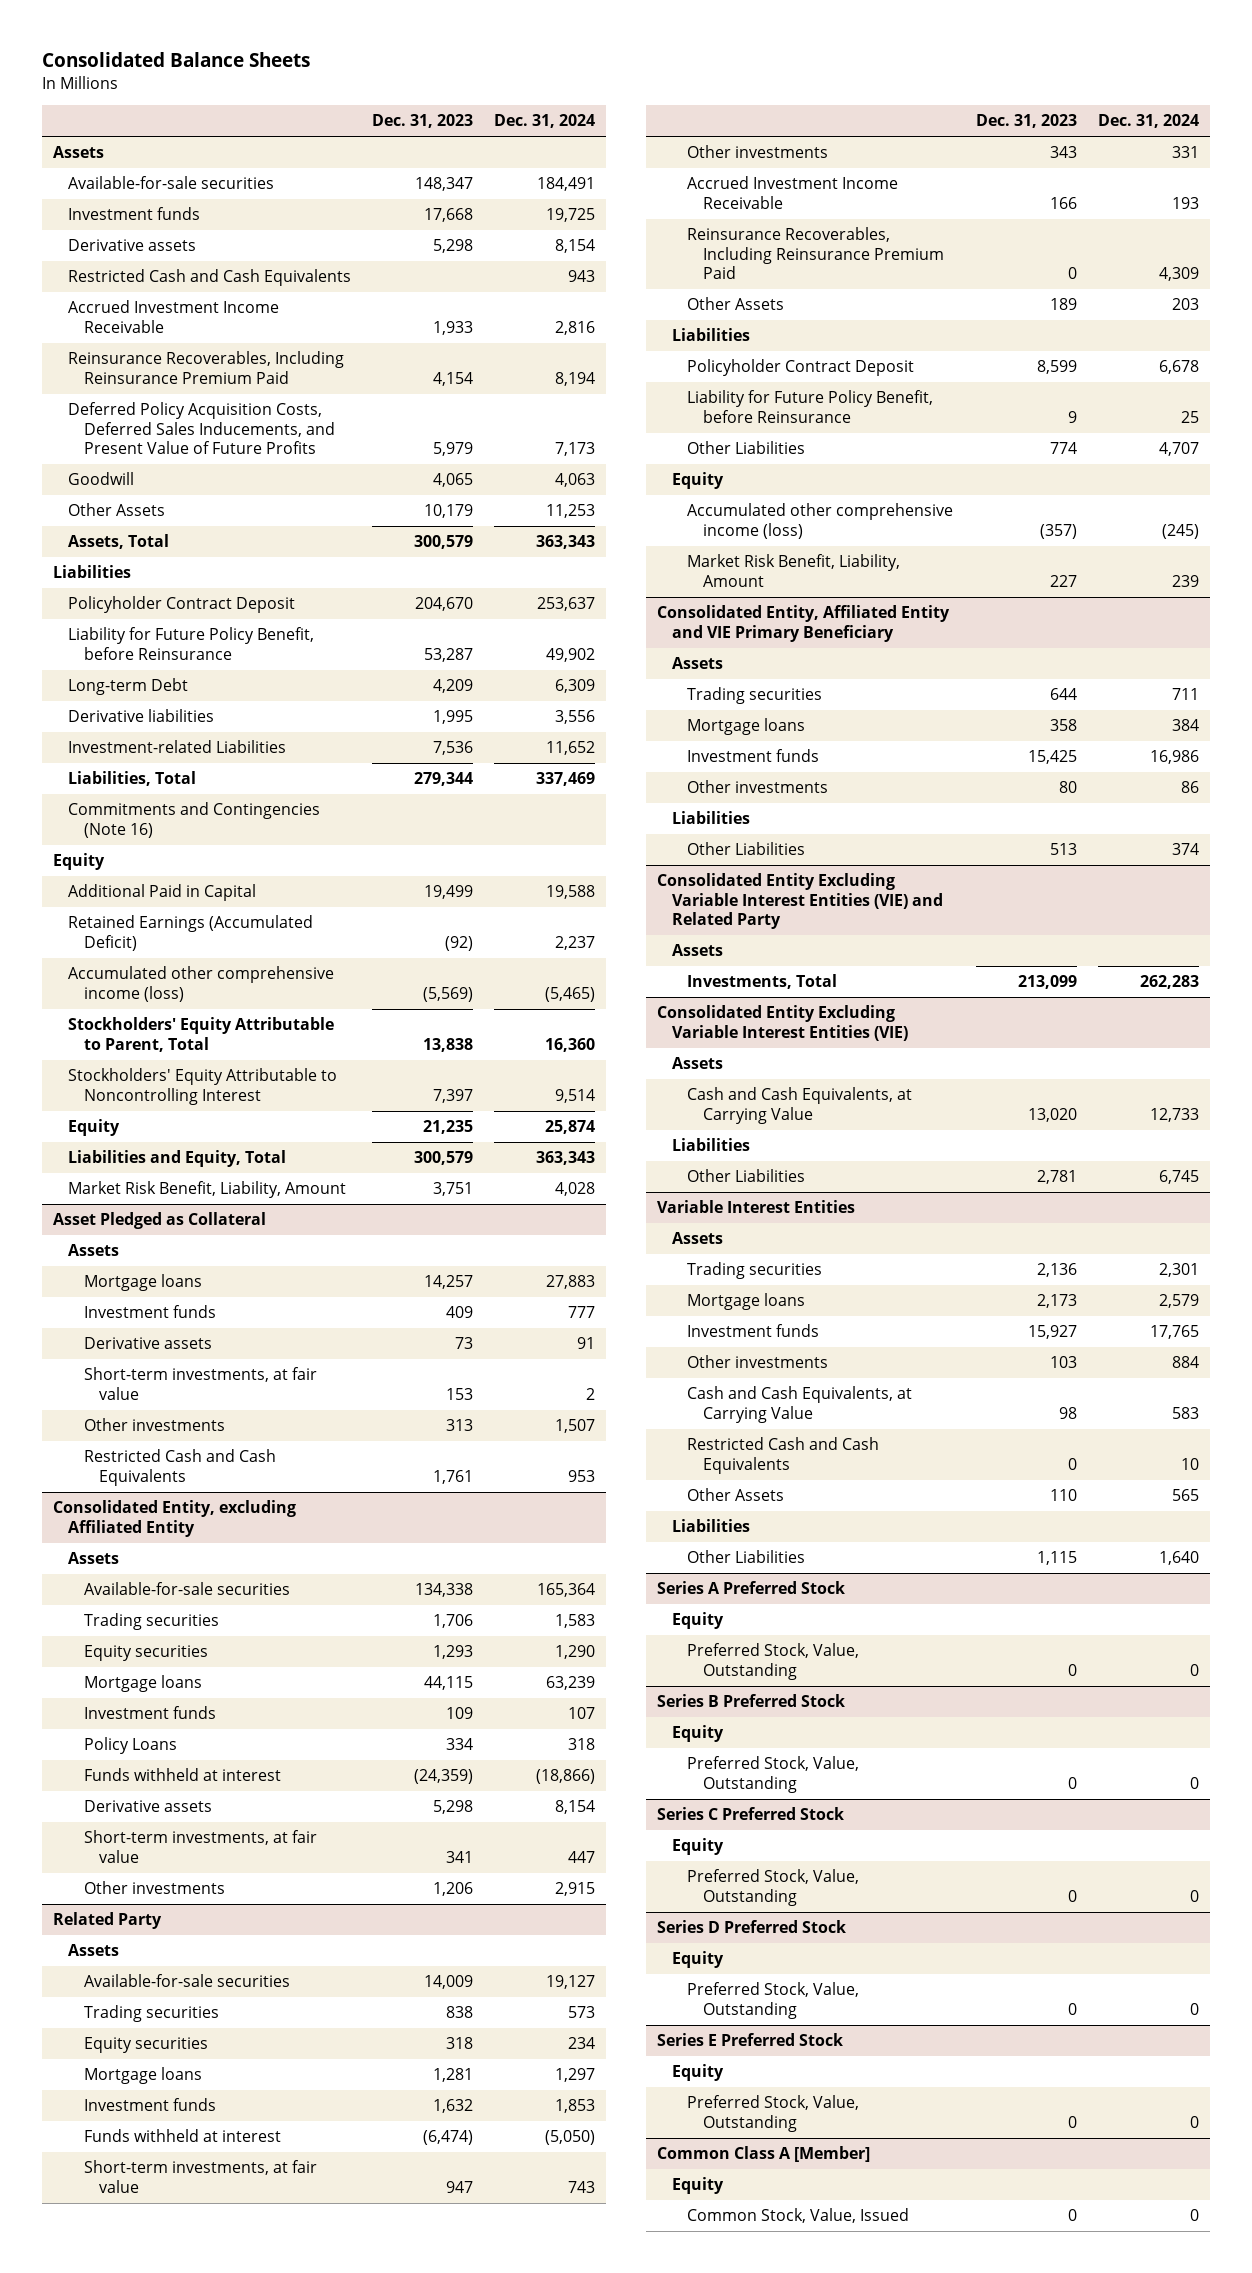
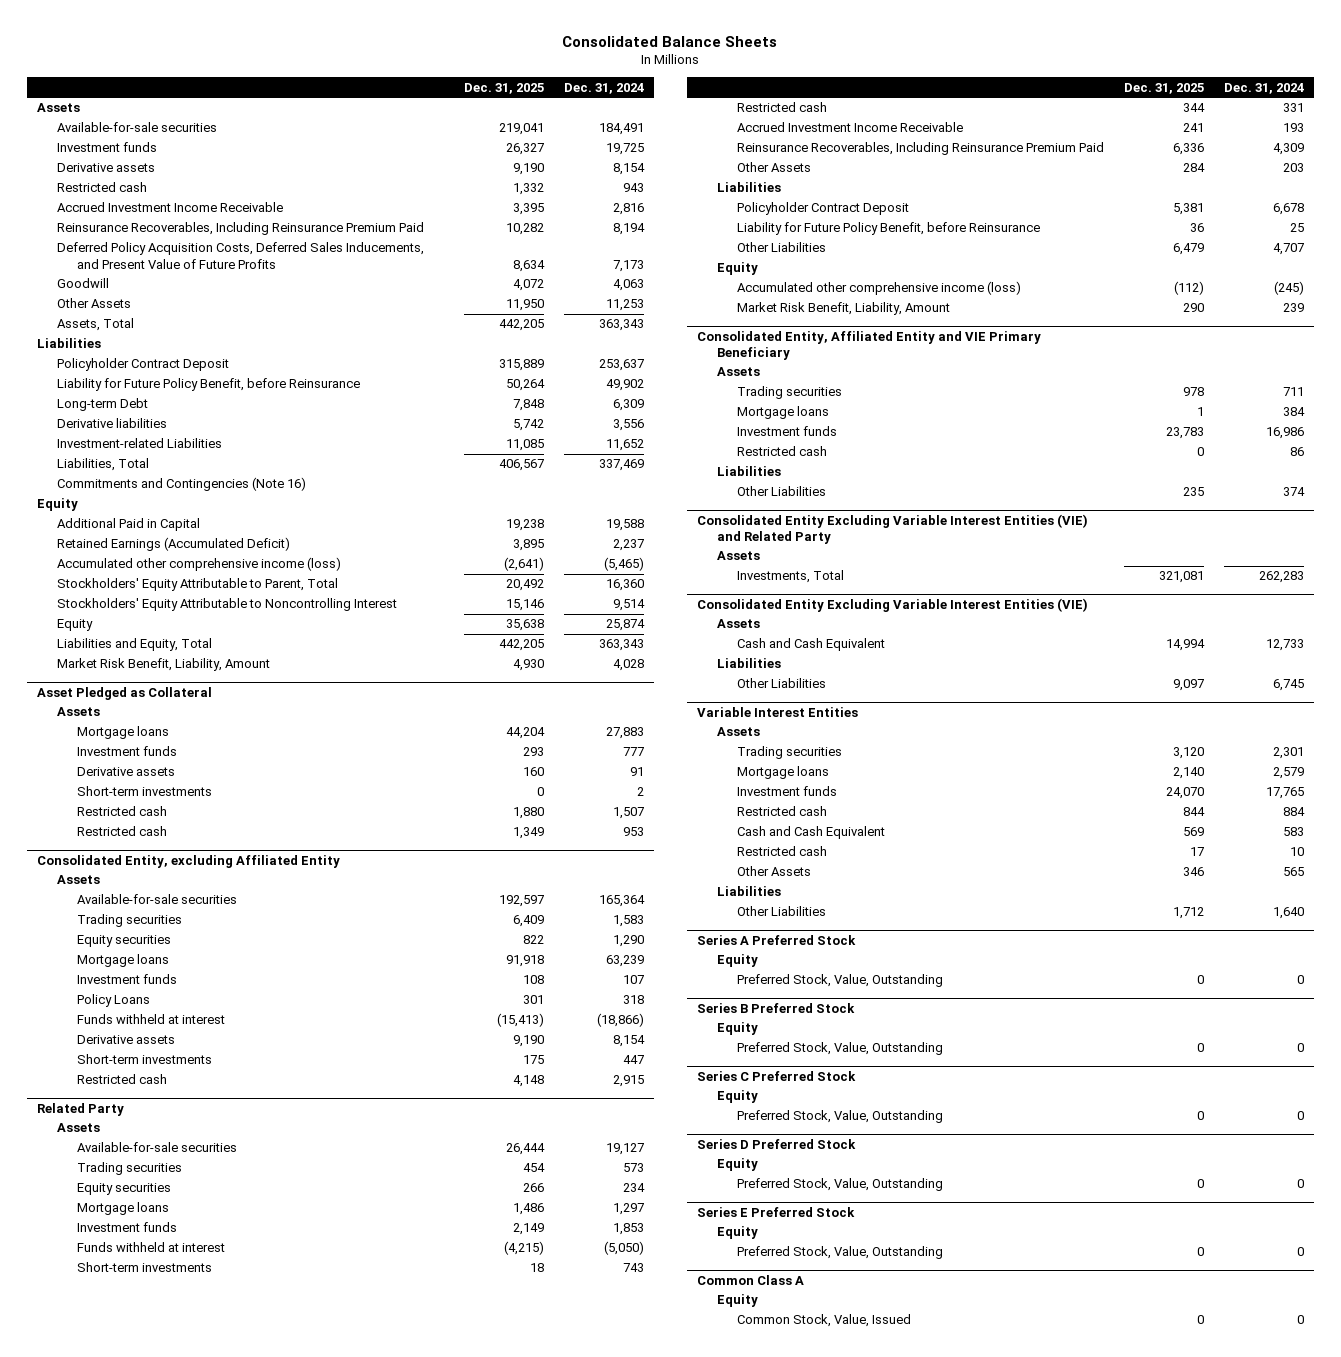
- | Dec. 31, 2023 | Dec. 31, 2024
+ | Dec. 31, 2025 | Dec. 31, 2024
- Restricted Cash and Cash Equivalents | | 943
+ Restricted cash | 1,332 | 943
@ Asset Pledged as Collateral
- Short-term investments, at fair value | 153 | 2
- Other investments | 313 | 1,507
- Restricted Cash and Cash Equivalents | 1,761 | 953
+ Short-term investments | 0 | 2
+ Restricted cash | 1,880 | 1,507
+ Restricted cash | 1,349 | 953
@ Consolidated Entity, excluding Affiliated Entity
- Short-term investments, at fair value | 341 | 447
- Other investments | 1,206 | 2,915
+ Short-term investments | 175 | 447
+ Restricted cash | 4,148 | 2,915
@ Related Party
- Short-term investments, at fair value | 947 | 743
- Other investments | 343 | 331
+ Short-term investments | 18 | 743
+ Restricted cash | 344 | 331
@ Consolidated Entity, Affiliated Entity and VIE Primary Beneficiary
- Other investments | 80 | 86
+ Restricted cash | 0 | 86
@ Consolidated Entity Excluding Variable Interest Entities (VIE)
- Cash and Cash Equivalents, at Carrying Value | 13,020 | 12,733
+ Cash and Cash Equivalent | 14,994 | 12,733
@ Variable Interest Entities
- Other investments | 103 | 884
- Cash and Cash Equivalents, at Carrying Value | 98 | 583
- Restricted Cash and Cash Equivalents | 0 | 10
+ Restricted cash | 844 | 884
+ Cash and Cash Equivalent | 569 | 583
+ Restricted cash | 17 | 10
- Common Class A [Member]
+ Common Class A

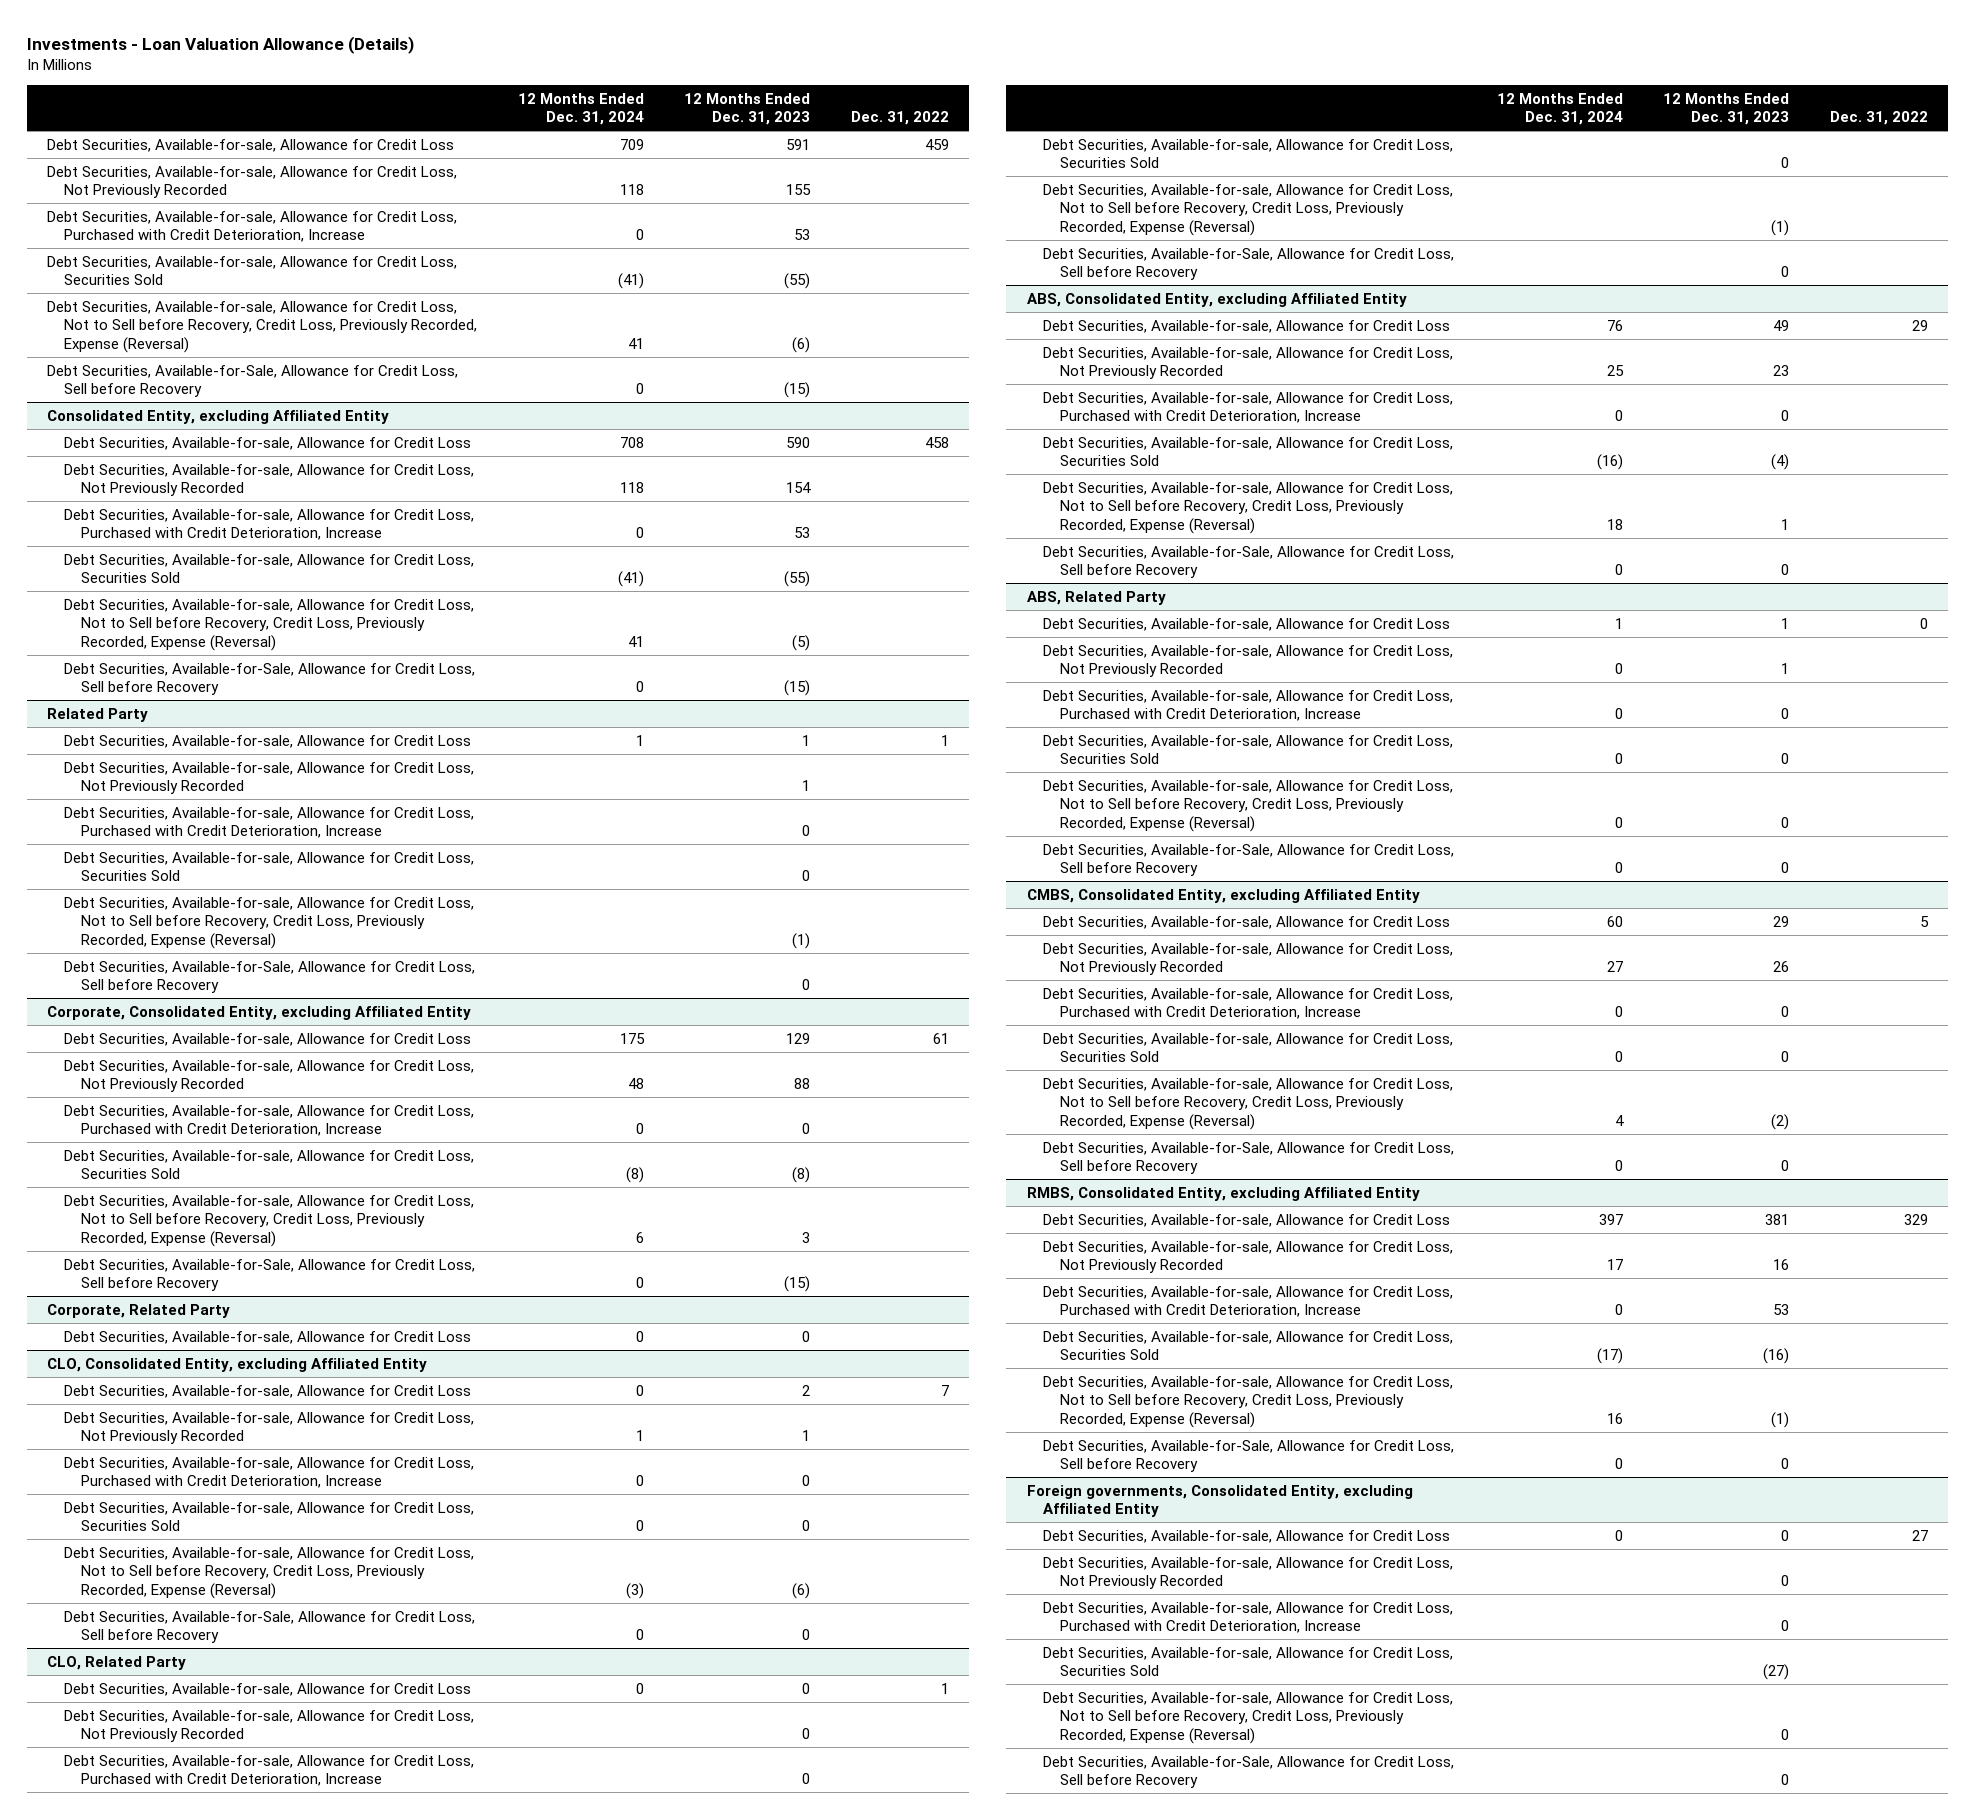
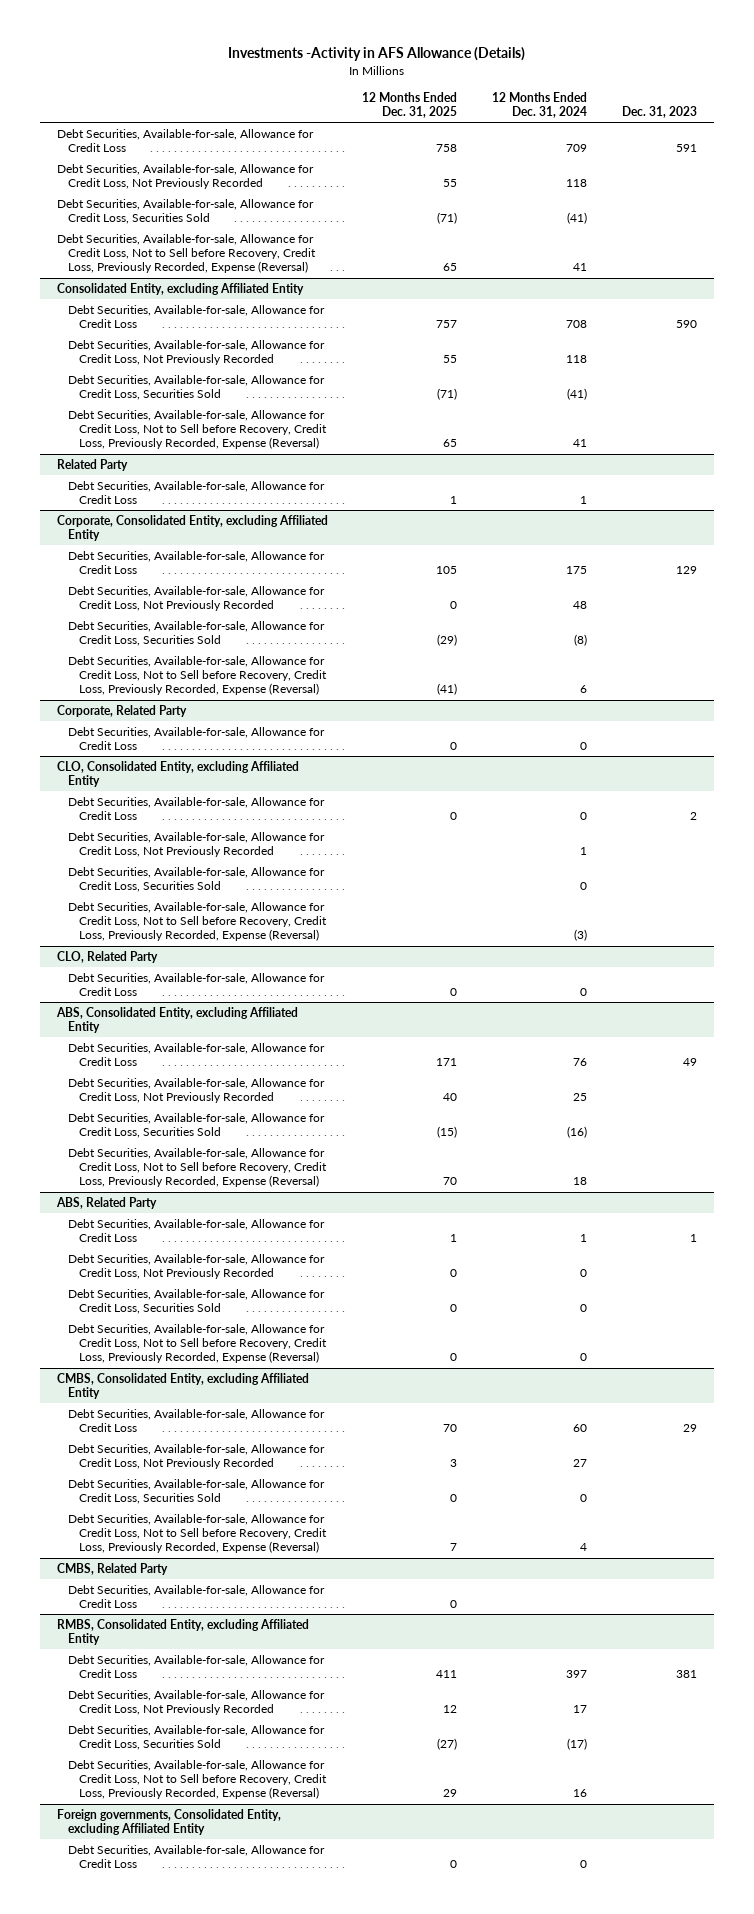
- Investments - Loan Valuation Allowance (Details)
+ Investments -Activity in AFS Allowance (Details)
- | 12 Months Ended Dec. 31, 2024 | 12 Months Ended Dec. 31, 2023 | Dec. 31, 2022
+ | 12 Months Ended Dec. 31, 2025 | 12 Months Ended Dec. 31, 2024 | Dec. 31, 2023
- Debt Securities, Available-for-sale, Allowance for Credit Loss, Purchased with Credit Deterioration, Increase | 0 | 53 |
- Debt Securities, Available-for-Sale, Allowance for Credit Loss, Sell before Recovery | 0 | (15) |
@ Consolidated Entity, excluding Affiliated Entity
- Debt Securities, Available-for-sale, Allowance for Credit Loss, Purchased with Credit Deterioration, Increase | 0 | 53 |
- Debt Securities, Available-for-Sale, Allowance for Credit Loss, Sell before Recovery | 0 | (15) |
@ Related Party
- Debt Securities, Available-for-sale, Allowance for Credit Loss, Not Previously Recorded | | 1 |
- Debt Securities, Available-for-sale, Allowance for Credit Loss, Purchased with Credit Deterioration, Increase | | 0 |
- Debt Securities, Available-for-sale, Allowance for Credit Loss, Securities Sold | | 0 |
- Debt Securities, Available-for-sale, Allowance for Credit Loss, Not to Sell before Recovery, Credit Loss, Previously Recorded, Expense (Reversal) | | (1) |
- Debt Securities, Available-for-Sale, Allowance for Credit Loss, Sell before Recovery | | 0 |
@ Corporate, Consolidated Entity, excluding Affiliated Entity
- Debt Securities, Available-for-sale, Allowance for Credit Loss, Purchased with Credit Deterioration, Increase | 0 | 0 |
- Debt Securities, Available-for-Sale, Allowance for Credit Loss, Sell before Recovery | 0 | (15) |
@ CLO, Consolidated Entity, excluding Affiliated Entity
- Debt Securities, Available-for-sale, Allowance for Credit Loss, Purchased with Credit Deterioration, Increase | 0 | 0 |
- Debt Securities, Available-for-Sale, Allowance for Credit Loss, Sell before Recovery | 0 | 0 |
@ CLO, Related Party
- Debt Securities, Available-for-sale, Allowance for Credit Loss, Not Previously Recorded | | 0 |
- Debt Securities, Available-for-sale, Allowance for Credit Loss, Purchased with Credit Deterioration, Increase | | 0 |
- Debt Securities, Available-for-sale, Allowance for Credit Loss, Securities Sold | | 0 |
- Debt Securities, Available-for-sale, Allowance for Credit Loss, Not to Sell before Recovery, Credit Loss, Previously Recorded, Expense (Reversal) | | (1) |
- Debt Securities, Available-for-Sale, Allowance for Credit Loss, Sell before Recovery | | 0 |
@ ABS, Consolidated Entity, excluding Affiliated Entity
- Debt Securities, Available-for-sale, Allowance for Credit Loss, Purchased with Credit Deterioration, Increase | 0 | 0 |
- Debt Securities, Available-for-Sale, Allowance for Credit Loss, Sell before Recovery | 0 | 0 |
@ ABS, Related Party
- Debt Securities, Available-for-sale, Allowance for Credit Loss, Purchased with Credit Deterioration, Increase | 0 | 0 |
- Debt Securities, Available-for-Sale, Allowance for Credit Loss, Sell before Recovery | 0 | 0 |
@ CMBS, Consolidated Entity, excluding Affiliated Entity
- Debt Securities, Available-for-sale, Allowance for Credit Loss, Purchased with Credit Deterioration, Increase | 0 | 0 |
- Debt Securities, Available-for-Sale, Allowance for Credit Loss, Sell before Recovery | 0 | 0 |
+ CMBS, Related Party
+ Debt Securities, Available-for-sale, Allowance for Credit Loss | 0 | |
@ RMBS, Consolidated Entity, excluding Affiliated Entity
- Debt Securities, Available-for-sale, Allowance for Credit Loss, Purchased with Credit Deterioration, Increase | 0 | 53 |
- Debt Securities, Available-for-Sale, Allowance for Credit Loss, Sell before Recovery | 0 | 0 |
@ Foreign governments, Consolidated Entity, excluding Affiliated Entity
- Debt Securities, Available-for-sale, Allowance for Credit Loss, Not Previously Recorded | | 0 |
- Debt Securities, Available-for-sale, Allowance for Credit Loss, Purchased with Credit Deterioration, Increase | | 0 |
- Debt Securities, Available-for-sale, Allowance for Credit Loss, Securities Sold | | (27) |
- Debt Securities, Available-for-sale, Allowance for Credit Loss, Not to Sell before Recovery, Credit Loss, Previously Recorded, Expense (Reversal) | | 0 |
- Debt Securities, Available-for-Sale, Allowance for Credit Loss, Sell before Recovery | | 0 |

